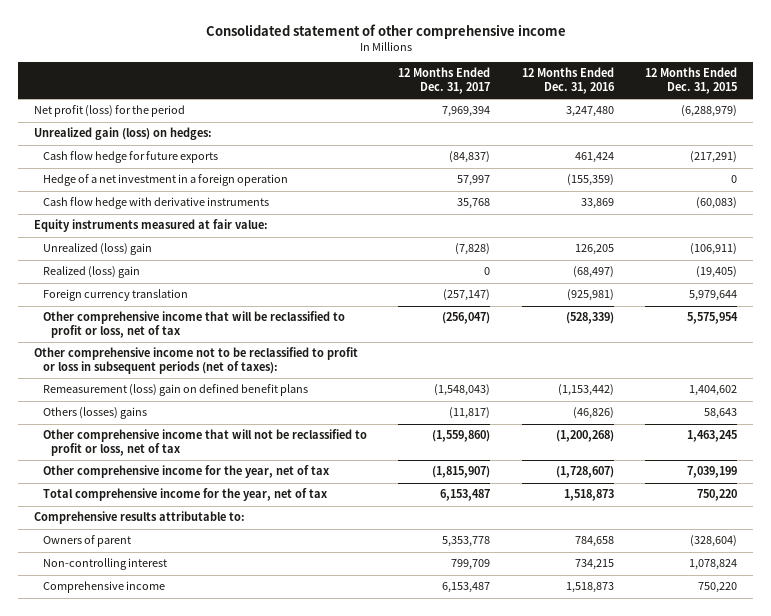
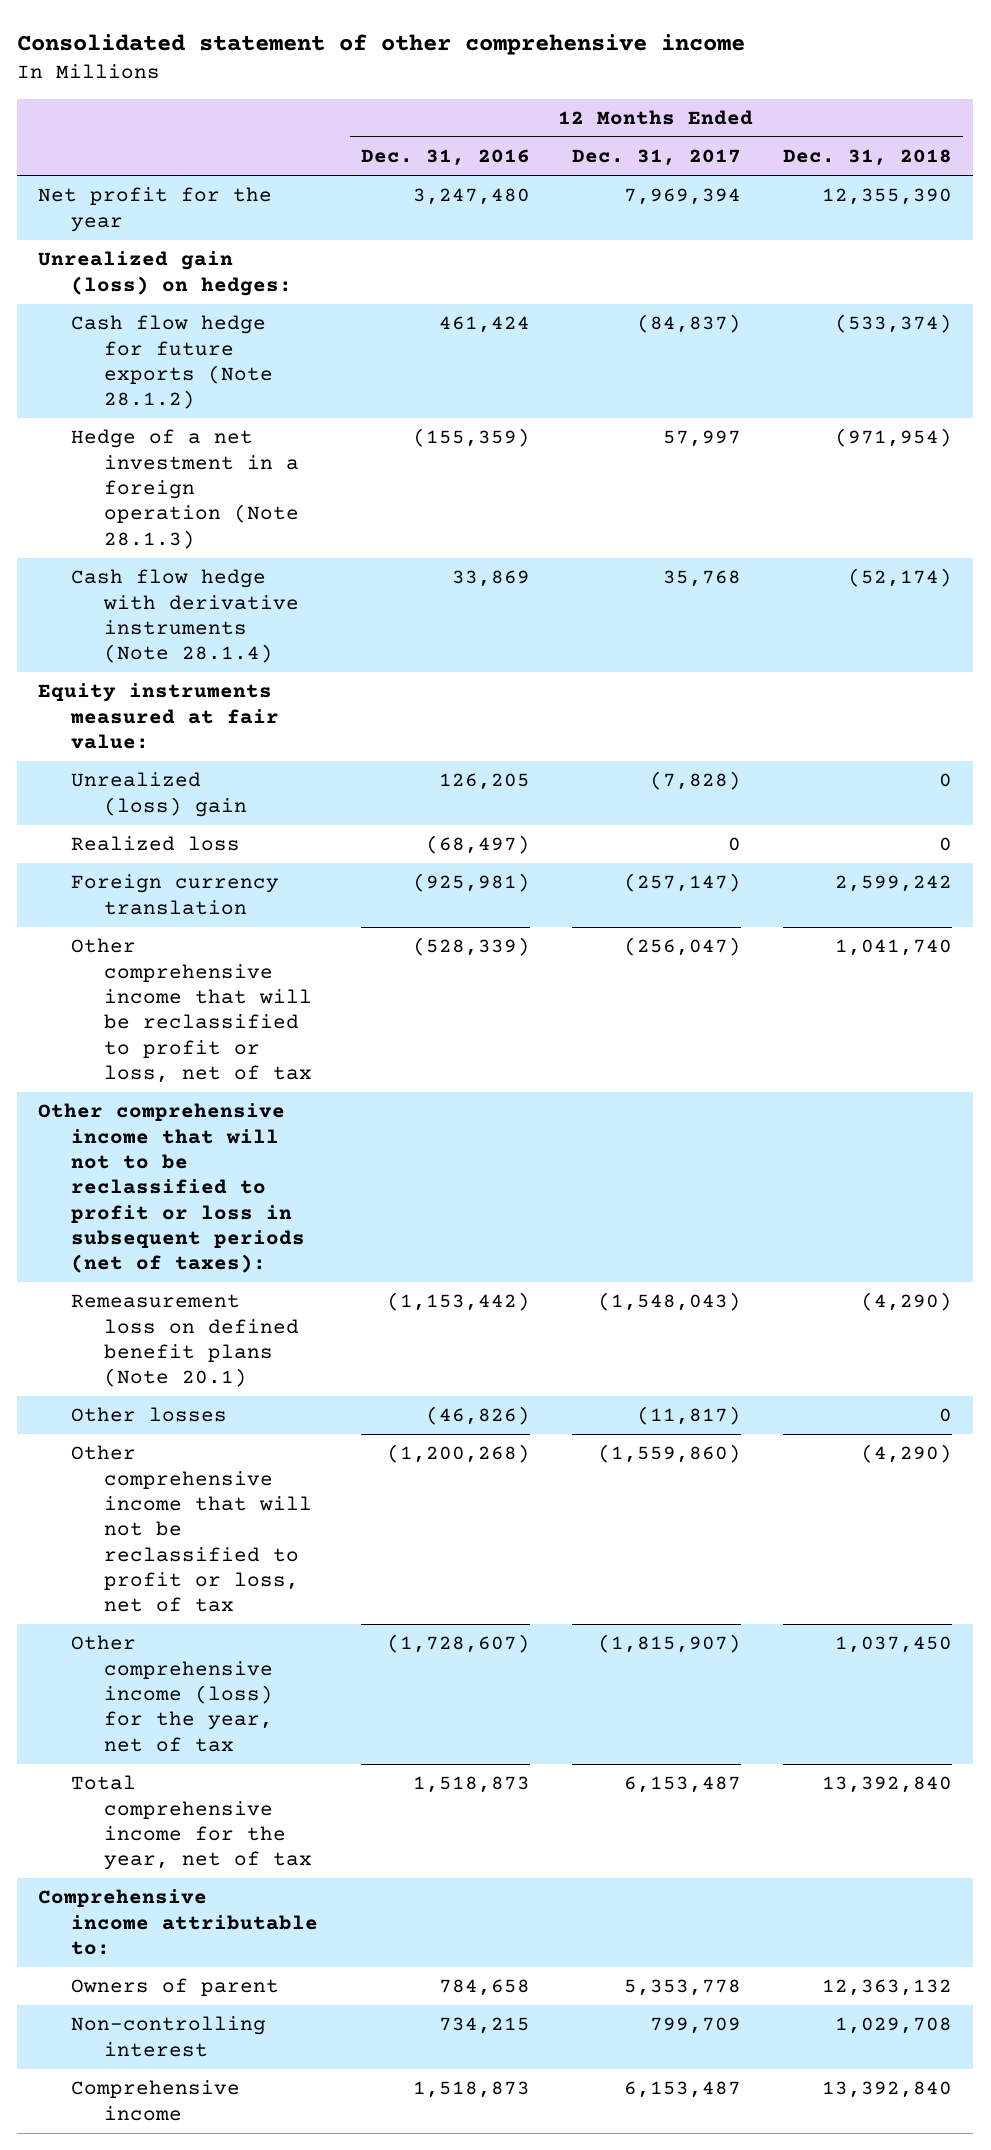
- | 12 Months Ended Dec. 31, 2017 | 12 Months Ended Dec. 31, 2016 | 12 Months Ended Dec. 31, 2015
+ | 12 Months Ended Dec. 31, 2016 | 12 Months Ended Dec. 31, 2017 | 12 Months Ended Dec. 31, 2018
- Net profit (loss) for the period | 7,969,394 | 3,247,480 | (6,288,979)
+ Net profit for the year | 3,247,480 | 7,969,394 | 12,355,390
- Cash flow hedge for future exports | (84,837) | 461,424 | (217,291)
- Hedge of a net investment in a foreign operation | 57,997 | (155,359) | 0
- Cash flow hedge with derivative instruments | 35,768 | 33,869 | (60,083)
+ Cash flow hedge for future exports (Note 28.1.2) | 461,424 | (84,837) | (533,374)
+ Hedge of a net investment in a foreign operation (Note 28.1.3) | (155,359) | 57,997 | (971,954)
+ Cash flow hedge with derivative instruments (Note 28.1.4) | 33,869 | 35,768 | (52,174)
- Realized (loss) gain | 0 | (68,497) | (19,405)
+ Realized loss | (68,497) | 0 | 0
- Other comprehensive income not to be reclassified to profit or loss in subsequent periods (net of taxes):
- Remeasurement (loss) gain on defined benefit plans | (1,548,043) | (1,153,442) | 1,404,602
- Others (losses) gains | (11,817) | (46,826) | 58,643
+ Other comprehensive income that will not to be reclassified to profit or loss in subsequent periods (net of taxes):
+ Remeasurement loss on defined benefit plans (Note 20.1) | (1,153,442) | (1,548,043) | (4,290)
+ Other losses | (46,826) | (11,817) | 0
- Other comprehensive income for the year, net of tax | (1,815,907) | (1,728,607) | 7,039,199
+ Other comprehensive income (loss) for the year, net of tax | (1,728,607) | (1,815,907) | 1,037,450
- Comprehensive results attributable to:
+ Comprehensive income attributable to:

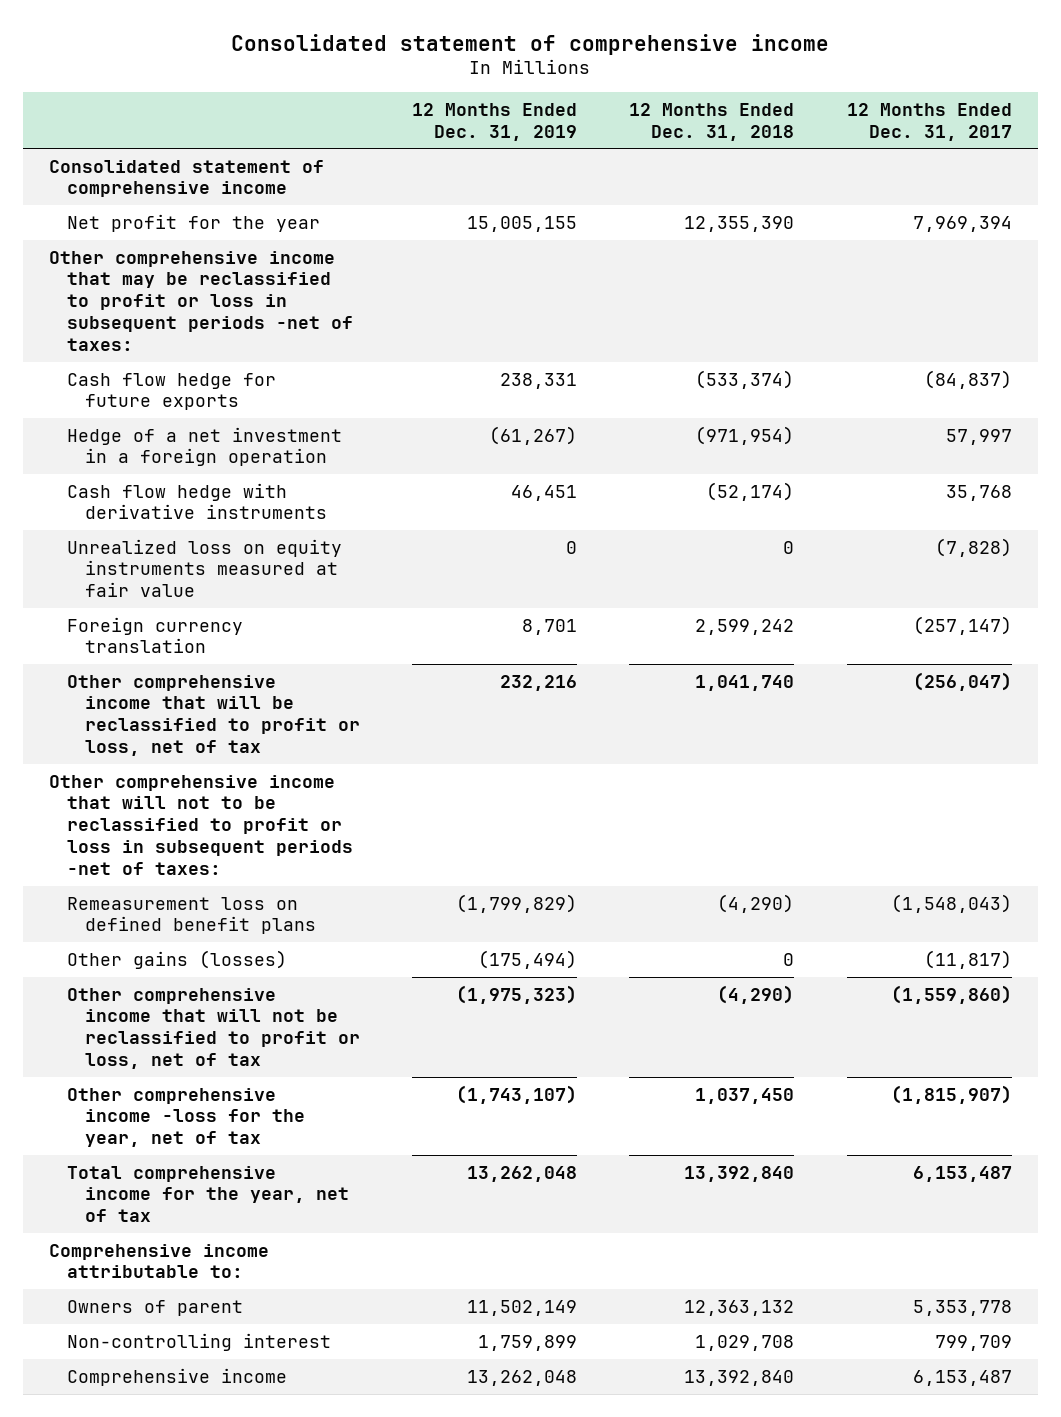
- Consolidated statement of other comprehensive income
+ Consolidated statement of comprehensive income
- | 12 Months Ended Dec. 31, 2016 | 12 Months Ended Dec. 31, 2017 | 12 Months Ended Dec. 31, 2018
+ | 12 Months Ended Dec. 31, 2019 | 12 Months Ended Dec. 31, 2018 | 12 Months Ended Dec. 31, 2017
+ Consolidated statement of comprehensive income
- Unrealized gain (loss) on hedges:
- Cash flow hedge for future exports (Note 28.1.2) | 461,424 | (84,837) | (533,374)
- Hedge of a net investment in a foreign operation (Note 28.1.3) | (155,359) | 57,997 | (971,954)
- Cash flow hedge with derivative instruments (Note 28.1.4) | 33,869 | 35,768 | (52,174)
- Equity instruments measured at fair value:
- Unrealized (loss) gain | 126,205 | (7,828) | 0
- Realized loss | (68,497) | 0 | 0
+ Other comprehensive income that may be reclassified to profit or loss in subsequent periods -net of taxes:
+ Cash flow hedge for future exports | 238,331 | (533,374) | (84,837)
+ Hedge of a net investment in a foreign operation | (61,267) | (971,954) | 57,997
+ Cash flow hedge with derivative instruments | 46,451 | (52,174) | 35,768
+ Unrealized loss on equity instruments measured at fair value | 0 | 0 | (7,828)
- Other comprehensive income that will not to be reclassified to profit or loss in subsequent periods (net of taxes):
- Remeasurement loss on defined benefit plans (Note 20.1) | (1,153,442) | (1,548,043) | (4,290)
- Other losses | (46,826) | (11,817) | 0
+ Other comprehensive income that will not to be reclassified to profit or loss in subsequent periods -net of taxes:
+ Remeasurement loss on defined benefit plans | (1,799,829) | (4,290) | (1,548,043)
+ Other gains (losses) | (175,494) | 0 | (11,817)
- Other comprehensive income (loss) for the year, net of tax | (1,728,607) | (1,815,907) | 1,037,450
+ Other comprehensive income -loss for the year, net of tax | (1,743,107) | 1,037,450 | (1,815,907)

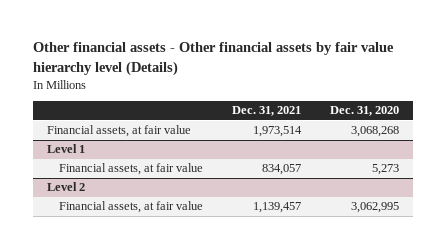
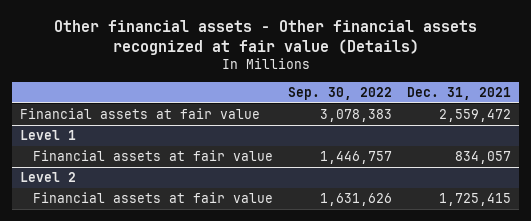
- Other financial assets - Other financial assets by fair value hierarchy level (Details)
+ Other financial assets - Other financial assets recognized at fair value (Details)
- | Dec. 31, 2021 | Dec. 31, 2020
+ | Sep. 30, 2022 | Dec. 31, 2021
- Financial assets, at fair value | 1,973,514 | 3,068,268
+ Financial assets at fair value | 3,078,383 | 2,559,472
@ Level 1
- Financial assets, at fair value | 834,057 | 5,273
+ Financial assets at fair value | 1,446,757 | 834,057
@ Level 2
- Financial assets, at fair value | 1,139,457 | 3,062,995
+ Financial assets at fair value | 1,631,626 | 1,725,415

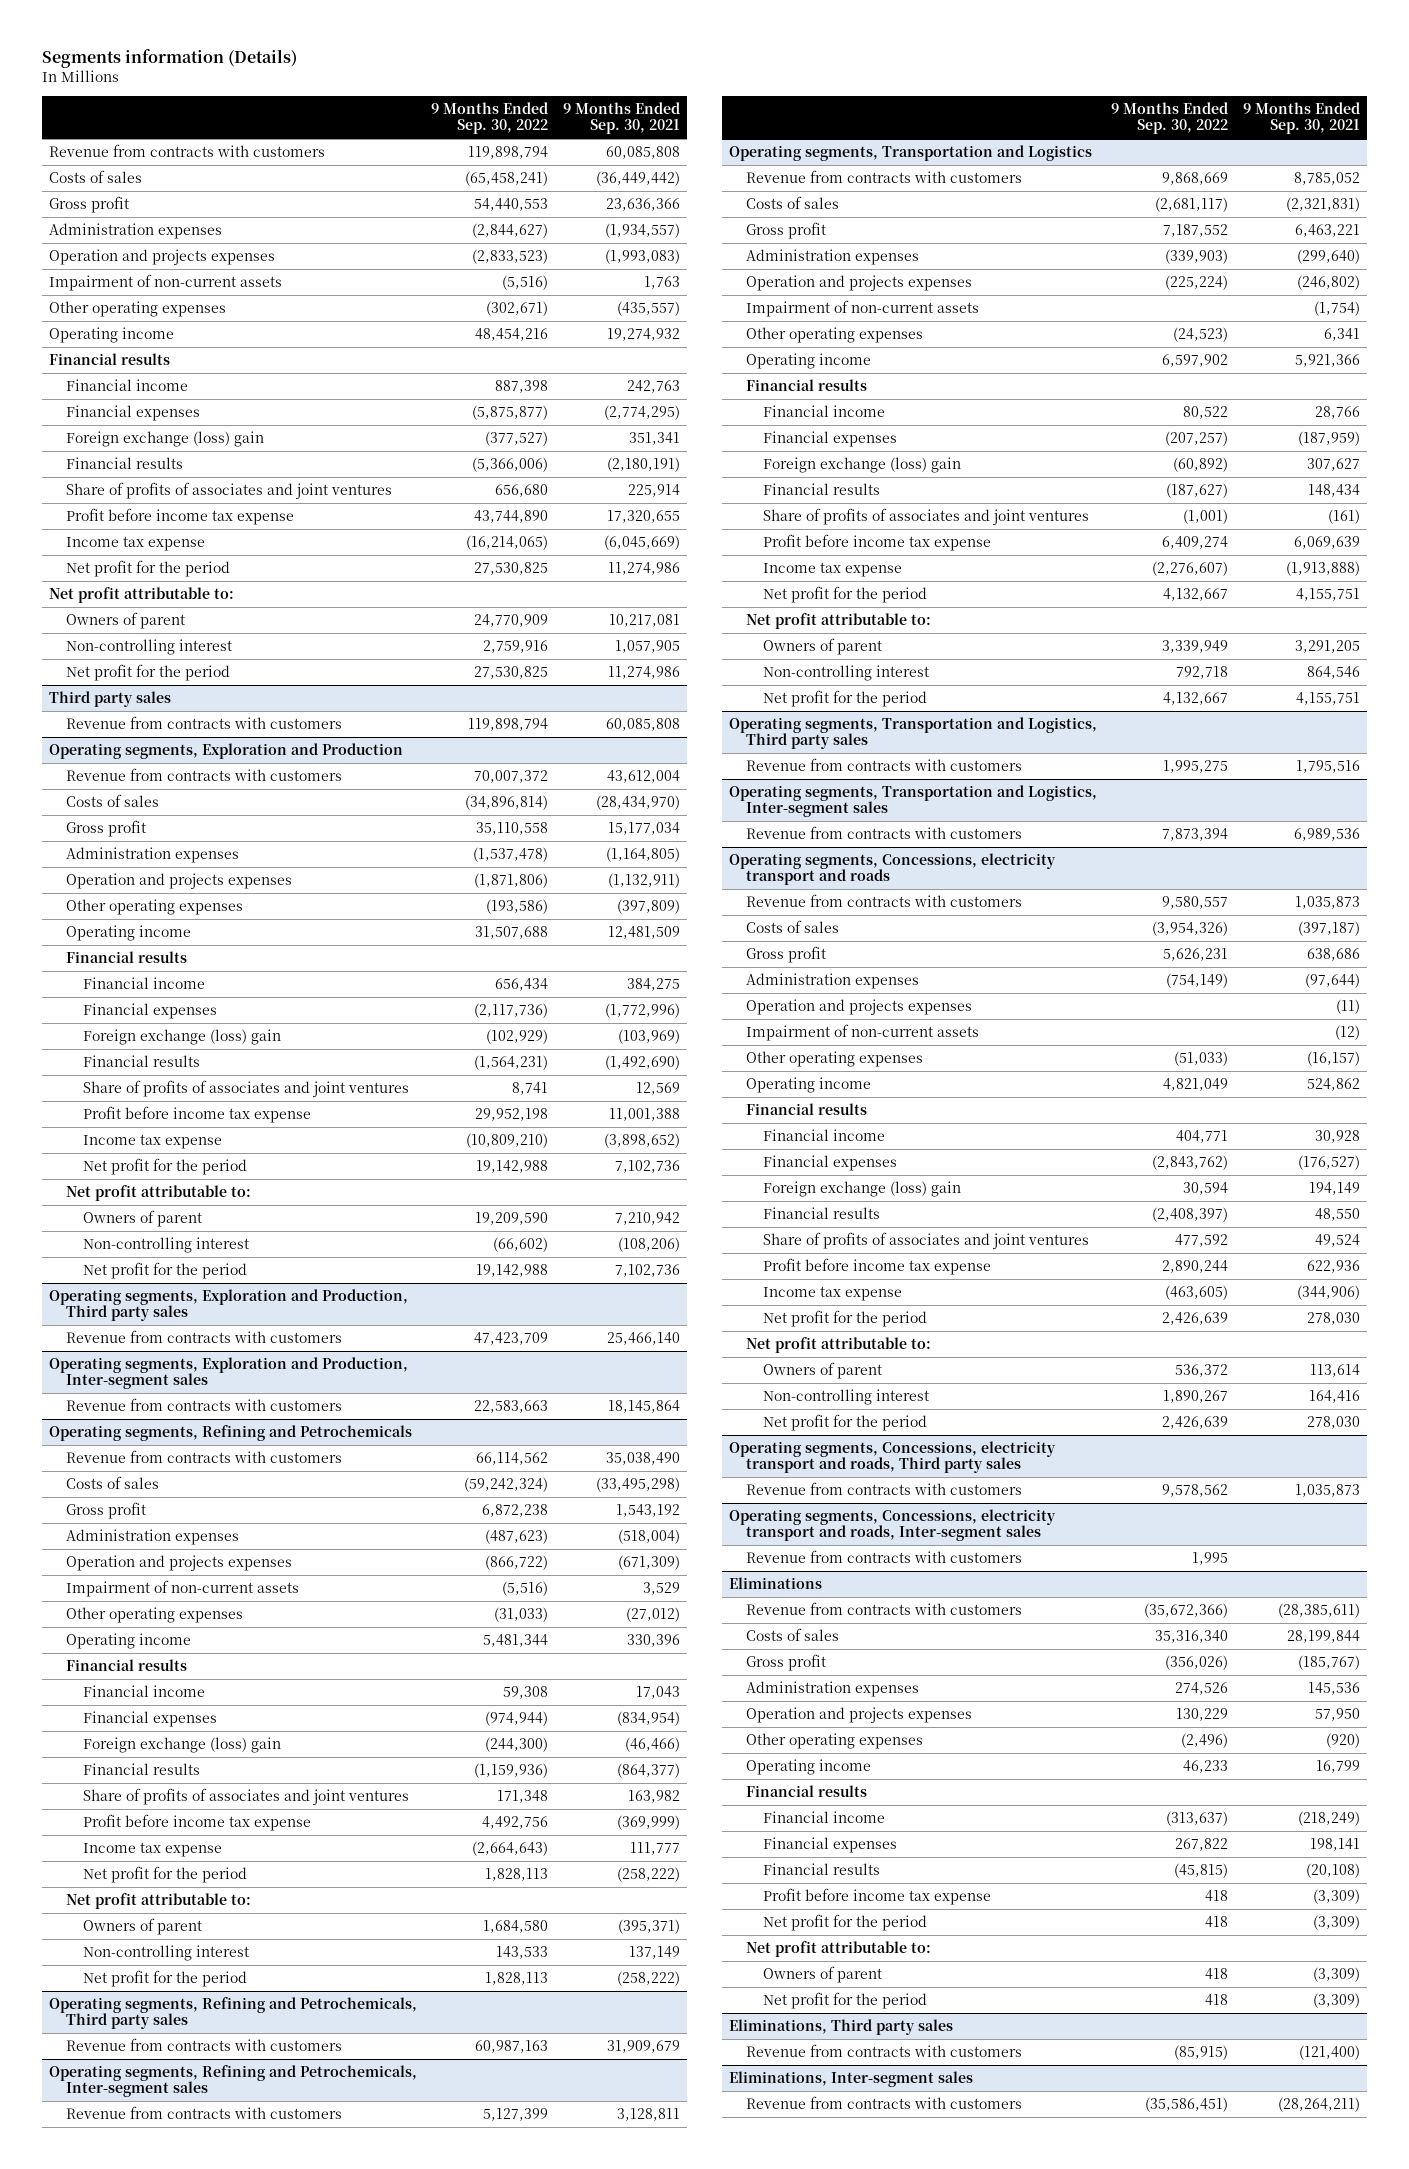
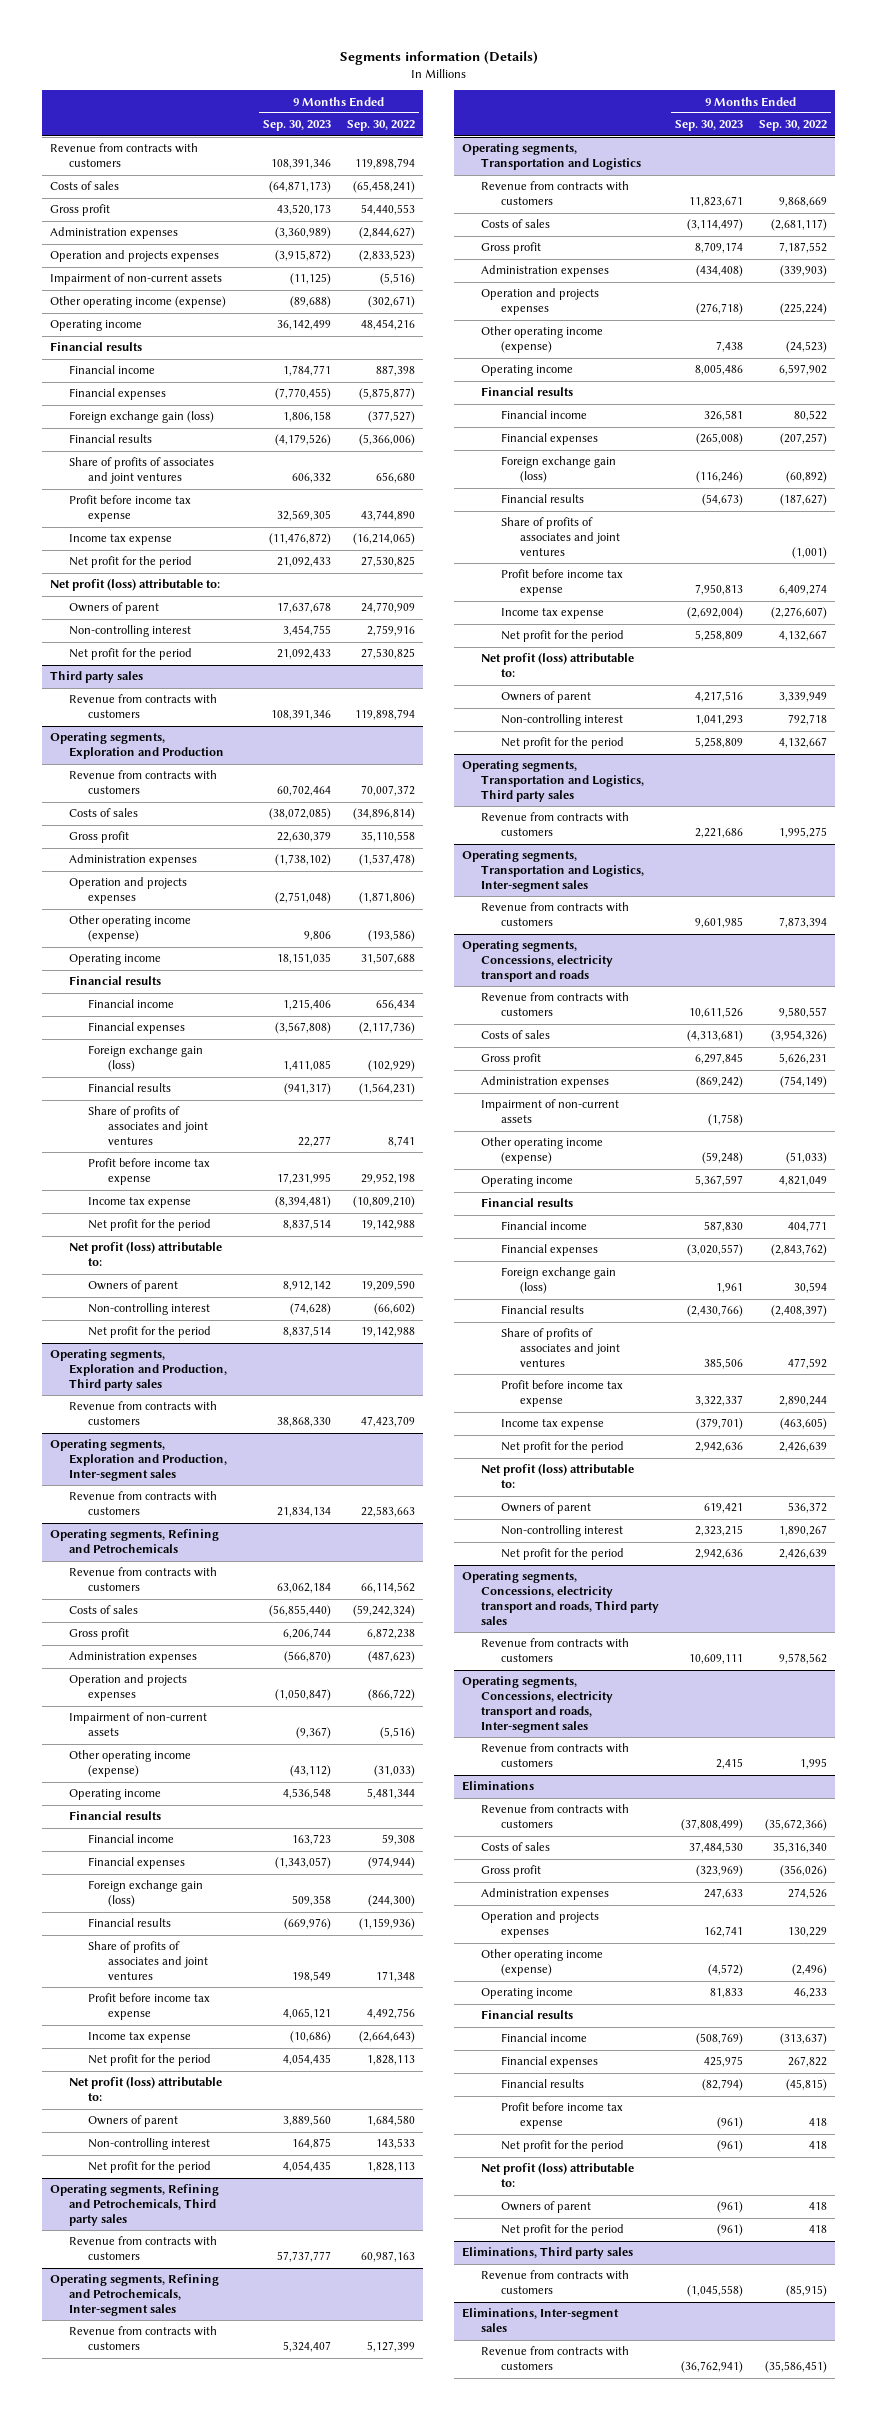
- | 9 Months Ended Sep. 30, 2022 | 9 Months Ended Sep. 30, 2021
+ | 9 Months Ended Sep. 30, 2023 | 9 Months Ended Sep. 30, 2022
- Other operating expenses | (302,671) | (435,557)
+ Other operating income (expense) | (89,688) | (302,671)
- Foreign exchange (loss) gain | (377,527) | 351,341
+ Foreign exchange gain (loss) | 1,806,158 | (377,527)
- Net profit attributable to:
+ Net profit (loss) attributable to:
@ Operating segments, Exploration and Production
- Other operating expenses | (193,586) | (397,809)
+ Other operating income (expense) | 9,806 | (193,586)
- Foreign exchange (loss) gain | (102,929) | (103,969)
+ Foreign exchange gain (loss) | 1,411,085 | (102,929)
- Net profit attributable to:
+ Net profit (loss) attributable to:
@ Operating segments, Refining and Petrochemicals
- Other operating expenses | (31,033) | (27,012)
+ Other operating income (expense) | (43,112) | (31,033)
- Foreign exchange (loss) gain | (244,300) | (46,466)
+ Foreign exchange gain (loss) | 509,358 | (244,300)
- Net profit attributable to:
+ Net profit (loss) attributable to:
@ Operating segments, Transportation and Logistics
- Impairment of non-current assets | | (1,754)
- Other operating expenses | (24,523) | 6,341
+ Other operating income (expense) | 7,438 | (24,523)
- Foreign exchange (loss) gain | (60,892) | 307,627
+ Foreign exchange gain (loss) | (116,246) | (60,892)
- Net profit attributable to:
+ Net profit (loss) attributable to:
@ Operating segments, Concessions, electricity transport and roads
- Operation and projects expenses | | (11)
- Other operating expenses | (51,033) | (16,157)
+ Other operating income (expense) | (59,248) | (51,033)
- Foreign exchange (loss) gain | 30,594 | 194,149
+ Foreign exchange gain (loss) | 1,961 | 30,594
- Net profit attributable to:
+ Net profit (loss) attributable to:
@ Eliminations
- Other operating expenses | (2,496) | (920)
+ Other operating income (expense) | (4,572) | (2,496)
- Net profit attributable to:
+ Net profit (loss) attributable to:

